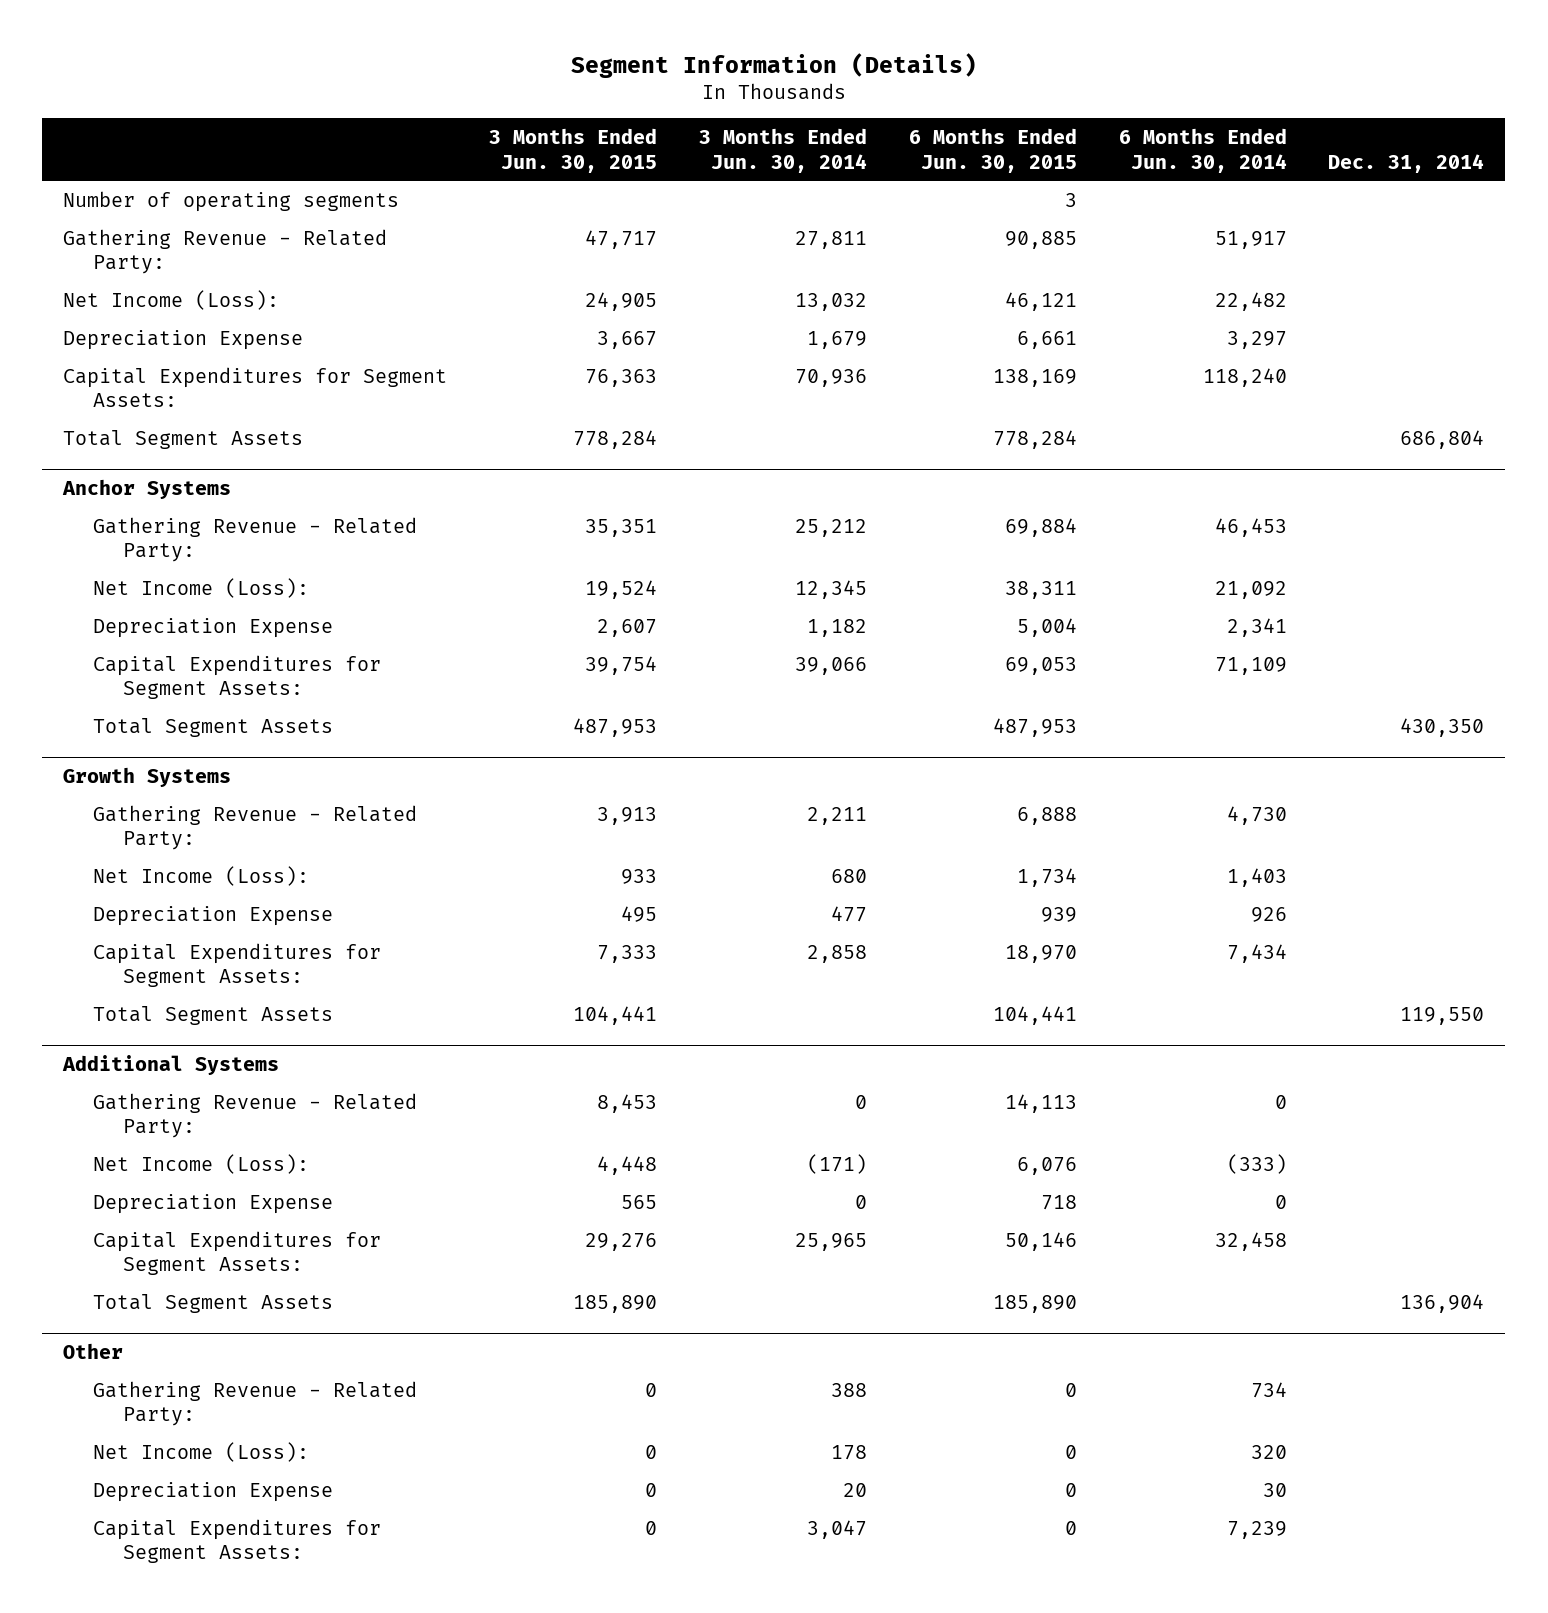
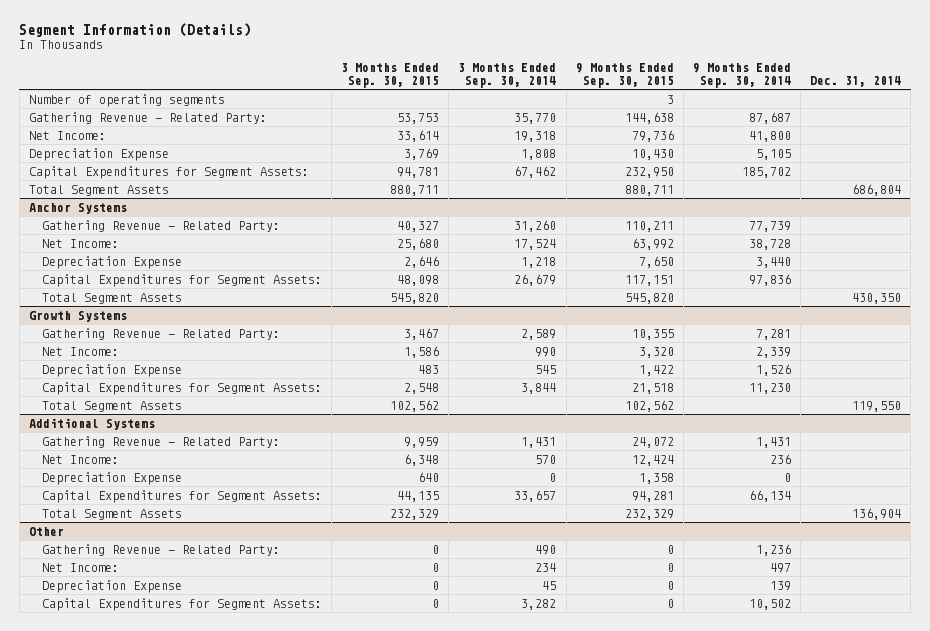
- | 3 Months Ended Jun. 30, 2015 | 3 Months Ended Jun. 30, 2014 | 6 Months Ended Jun. 30, 2015 | 6 Months Ended Jun. 30, 2014 | Dec. 31, 2014
+ | 3 Months Ended Sep. 30, 2015 | 3 Months Ended Sep. 30, 2014 | 9 Months Ended Sep. 30, 2015 | 9 Months Ended Sep. 30, 2014 | Dec. 31, 2014
- Net Income (Loss): | 24,905 | 13,032 | 46,121 | 22,482 |
+ Net Income: | 33,614 | 19,318 | 79,736 | 41,800 |
@ Anchor Systems
- Net Income (Loss): | 19,524 | 12,345 | 38,311 | 21,092 |
+ Net Income: | 25,680 | 17,524 | 63,992 | 38,728 |
@ Growth Systems
- Net Income (Loss): | 933 | 680 | 1,734 | 1,403 |
+ Net Income: | 1,586 | 990 | 3,320 | 2,339 |
@ Additional Systems
- Net Income (Loss): | 4,448 | (171) | 6,076 | (333) |
+ Net Income: | 6,348 | 570 | 12,424 | 236 |
@ Other
- Net Income (Loss): | 0 | 178 | 0 | 320 |
+ Net Income: | 0 | 234 | 0 | 497 |

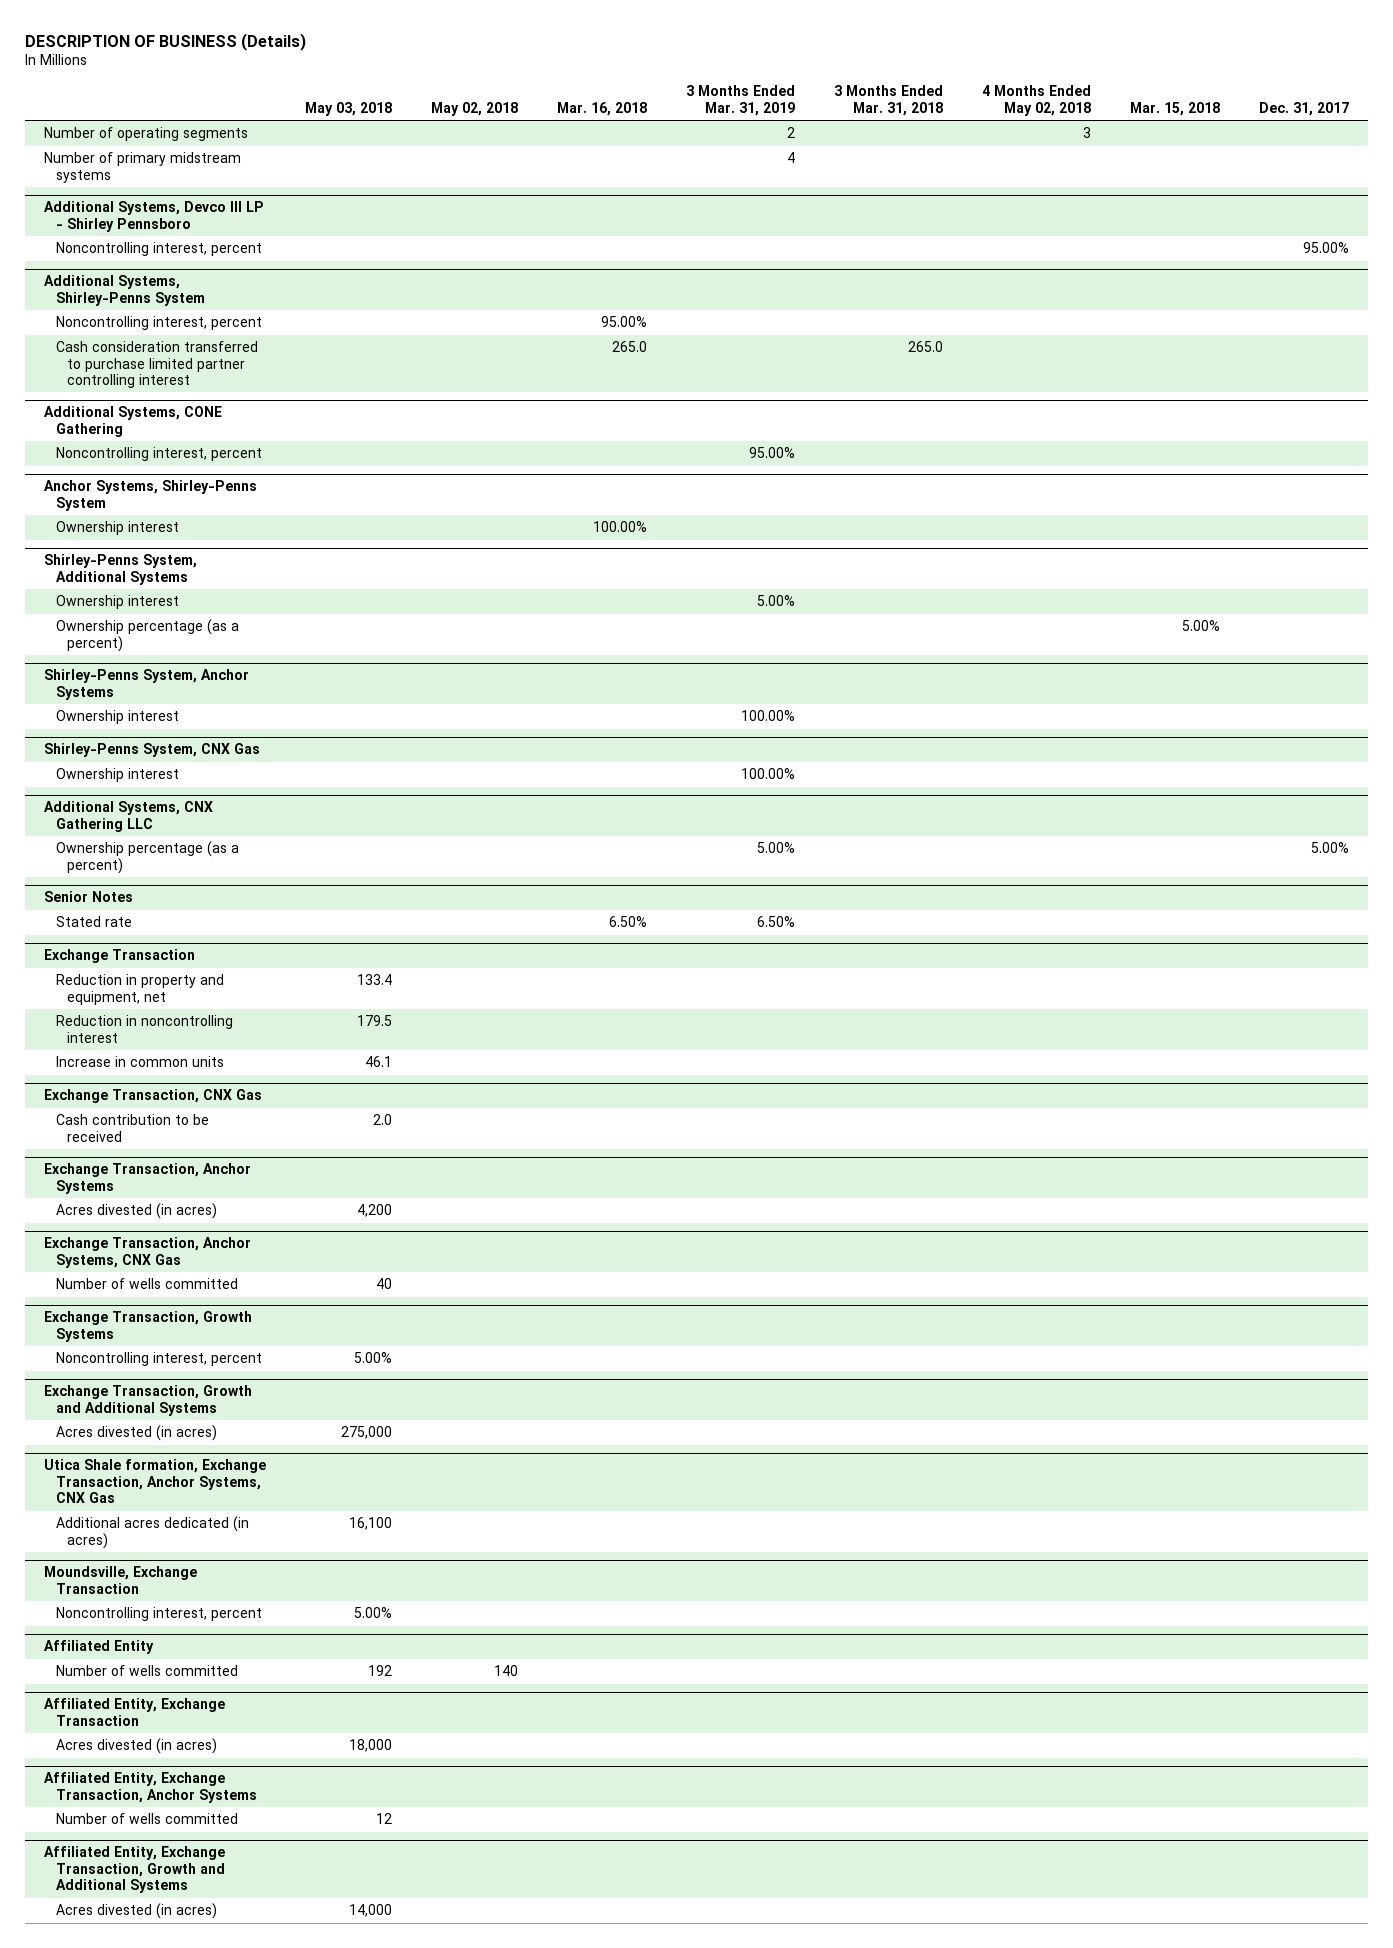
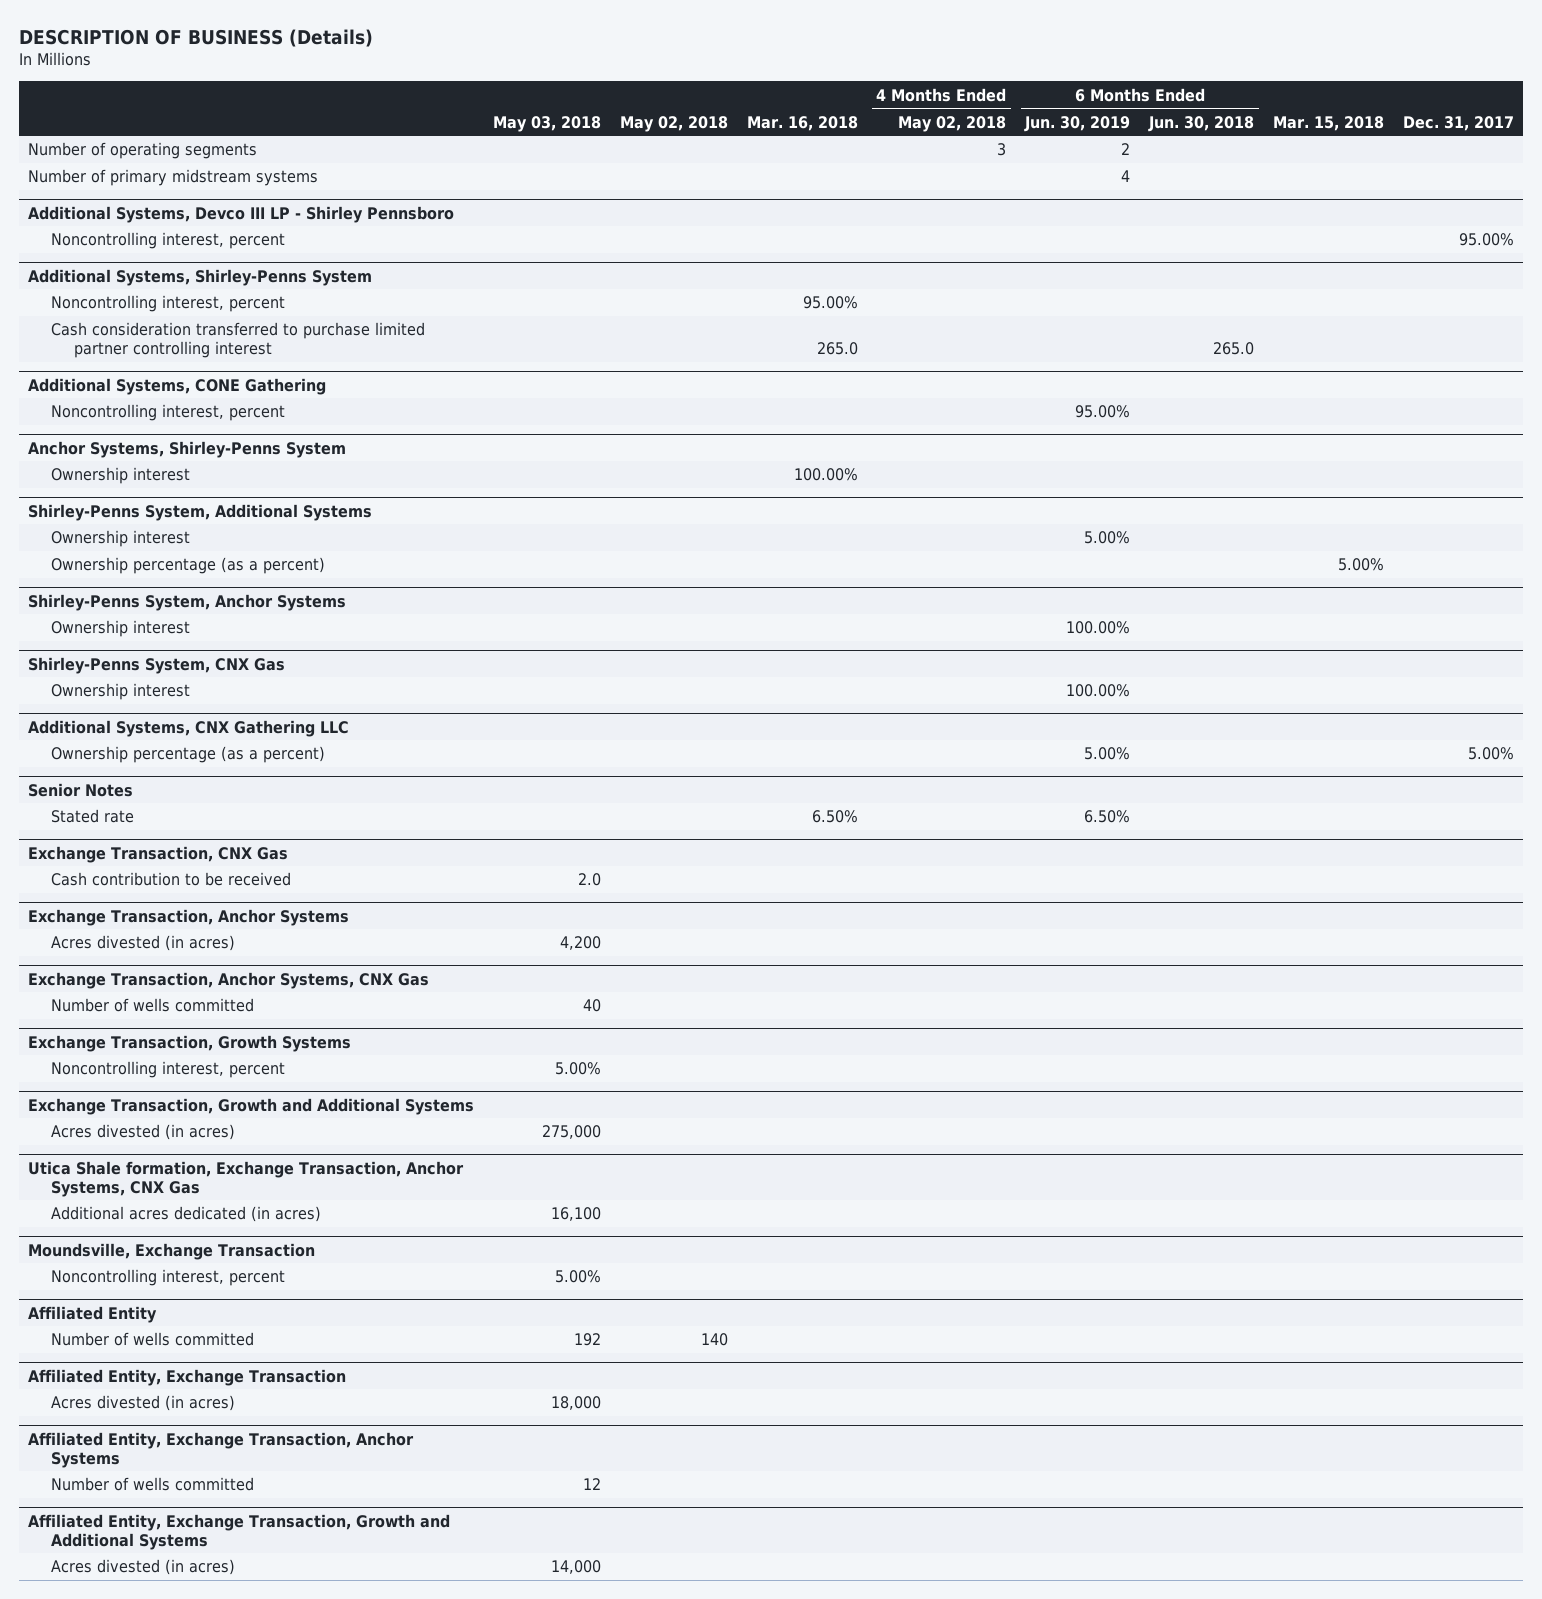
- | May 03, 2018 | May 02, 2018 | Mar. 16, 2018 | 3 Months Ended Mar. 31, 2019 | 3 Months Ended Mar. 31, 2018 | 4 Months Ended May 02, 2018 | Mar. 15, 2018 | Dec. 31, 2017
+ | May 03, 2018 | May 02, 2018 | Mar. 16, 2018 | 4 Months Ended May 02, 2018 | 6 Months Ended Jun. 30, 2019 | 6 Months Ended Jun. 30, 2018 | Mar. 15, 2018 | Dec. 31, 2017
- Exchange Transaction
- Reduction in property and equipment, net | 133.4 | | | | | | |
- Reduction in noncontrolling interest | 179.5 | | | | | | |
- Increase in common units | 46.1 | | | | | | |

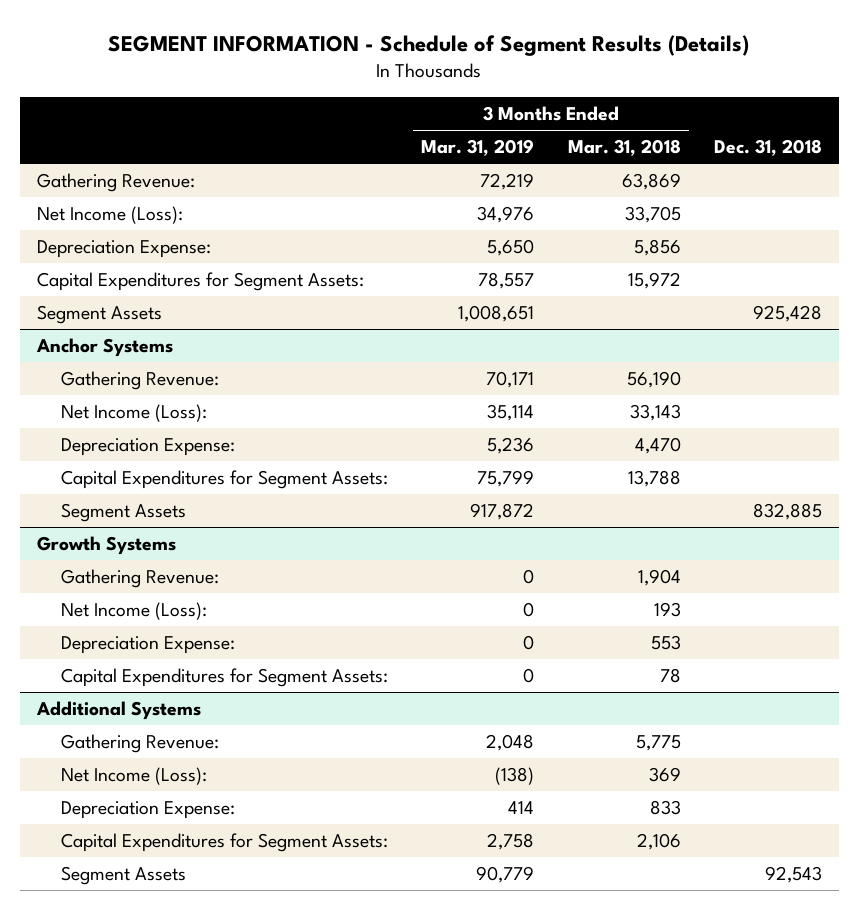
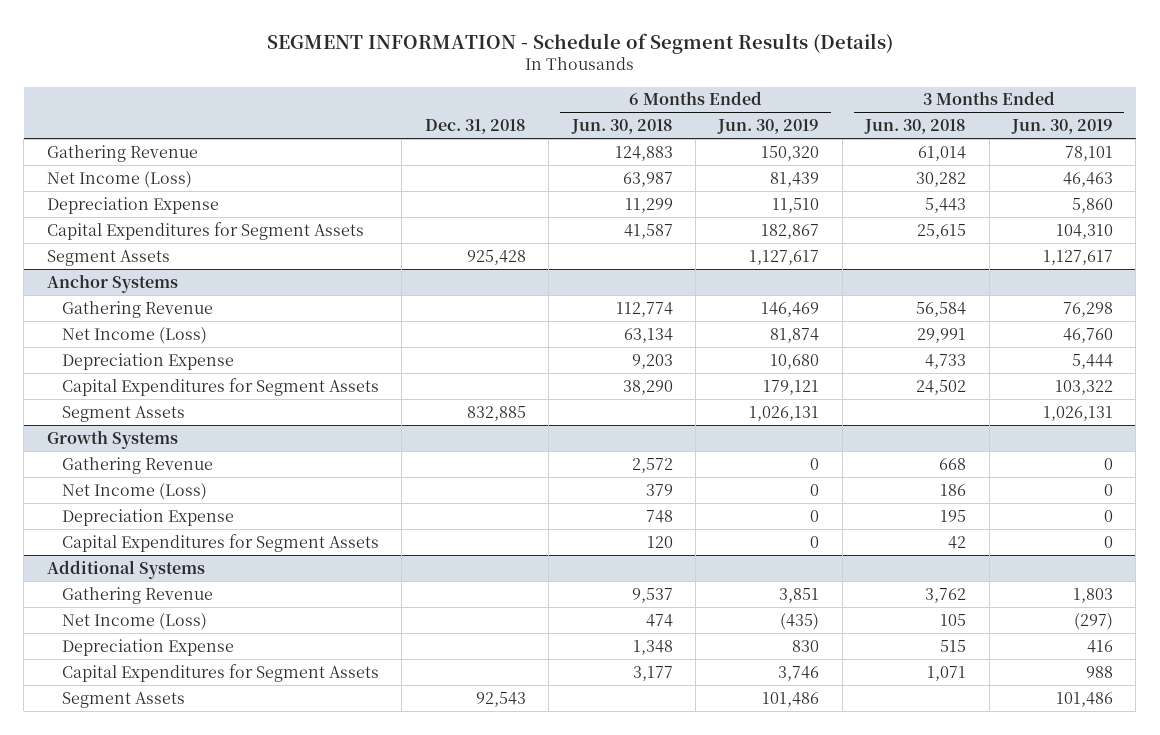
- | 3 Months Ended Mar. 31, 2019 | 3 Months Ended Mar. 31, 2018 | Dec. 31, 2018
+ | Dec. 31, 2018 | 6 Months Ended Jun. 30, 2018 | 6 Months Ended Jun. 30, 2019 | 3 Months Ended Jun. 30, 2018 | 3 Months Ended Jun. 30, 2019
- Gathering Revenue: | 72,219 | 63,869 |
- Net Income (Loss): | 34,976 | 33,705 |
- Depreciation Expense: | 5,650 | 5,856 |
- Capital Expenditures for Segment Assets: | 78,557 | 15,972 |
+ Gathering Revenue | | 124,883 | 150,320 | 61,014 | 78,101
+ Net Income (Loss) | | 63,987 | 81,439 | 30,282 | 46,463
+ Depreciation Expense | | 11,299 | 11,510 | 5,443 | 5,860
+ Capital Expenditures for Segment Assets | | 41,587 | 182,867 | 25,615 | 104,310
@ Anchor Systems
- Gathering Revenue: | 70,171 | 56,190 |
- Net Income (Loss): | 35,114 | 33,143 |
- Depreciation Expense: | 5,236 | 4,470 |
- Capital Expenditures for Segment Assets: | 75,799 | 13,788 |
+ Gathering Revenue | | 112,774 | 146,469 | 56,584 | 76,298
+ Net Income (Loss) | | 63,134 | 81,874 | 29,991 | 46,760
+ Depreciation Expense | | 9,203 | 10,680 | 4,733 | 5,444
+ Capital Expenditures for Segment Assets | | 38,290 | 179,121 | 24,502 | 103,322
@ Growth Systems
- Gathering Revenue: | 0 | 1,904 |
- Net Income (Loss): | 0 | 193 |
- Depreciation Expense: | 0 | 553 |
- Capital Expenditures for Segment Assets: | 0 | 78 |
+ Gathering Revenue | | 2,572 | 0 | 668 | 0
+ Net Income (Loss) | | 379 | 0 | 186 | 0
+ Depreciation Expense | | 748 | 0 | 195 | 0
+ Capital Expenditures for Segment Assets | | 120 | 0 | 42 | 0
@ Additional Systems
- Gathering Revenue: | 2,048 | 5,775 |
- Net Income (Loss): | (138) | 369 |
- Depreciation Expense: | 414 | 833 |
- Capital Expenditures for Segment Assets: | 2,758 | 2,106 |
+ Gathering Revenue | | 9,537 | 3,851 | 3,762 | 1,803
+ Net Income (Loss) | | 474 | (435) | 105 | (297)
+ Depreciation Expense | | 1,348 | 830 | 515 | 416
+ Capital Expenditures for Segment Assets | | 3,177 | 3,746 | 1,071 | 988

